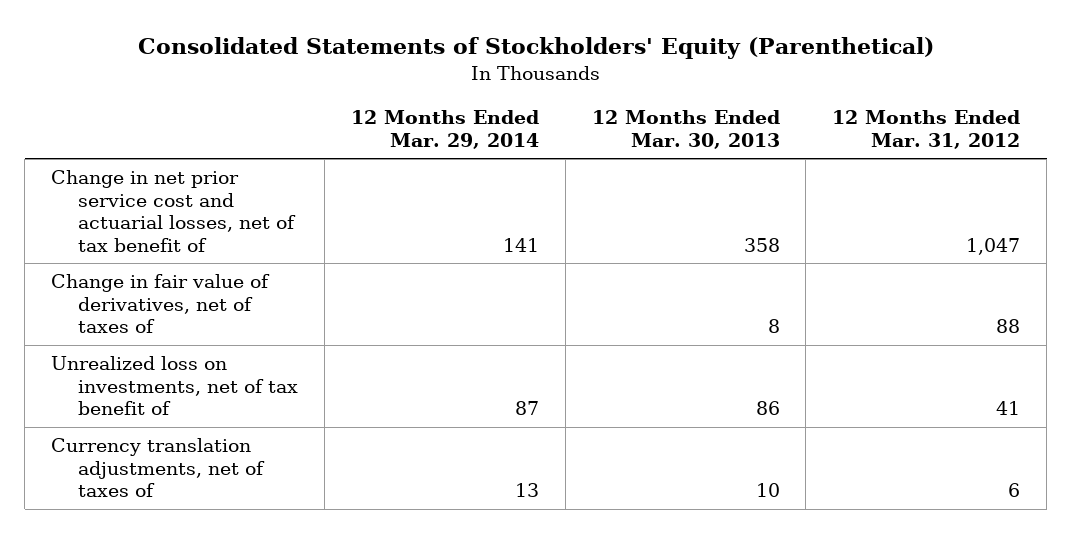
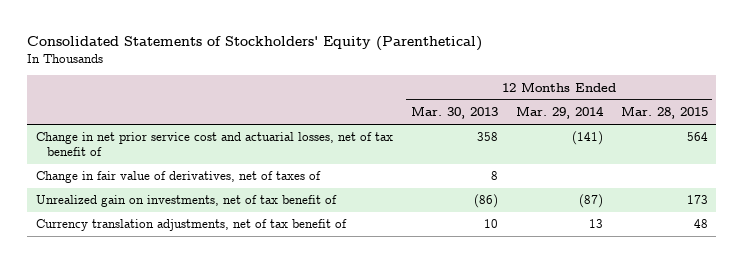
- | 12 Months Ended Mar. 29, 2014 | 12 Months Ended Mar. 30, 2013 | 12 Months Ended Mar. 31, 2012
+ | 12 Months Ended Mar. 30, 2013 | 12 Months Ended Mar. 29, 2014 | 12 Months Ended Mar. 28, 2015
- Change in net prior service cost and actuarial losses, net of tax benefit of | 141 | 358 | 1,047
+ Change in net prior service cost and actuarial losses, net of tax benefit of | 358 | (141) | 564
- Unrealized loss on investments, net of tax benefit of | 87 | 86 | 41
- Currency translation adjustments, net of taxes of | 13 | 10 | 6
+ Unrealized gain on investments, net of tax benefit of | (86) | (87) | 173
+ Currency translation adjustments, net of tax benefit of | 10 | 13 | 48

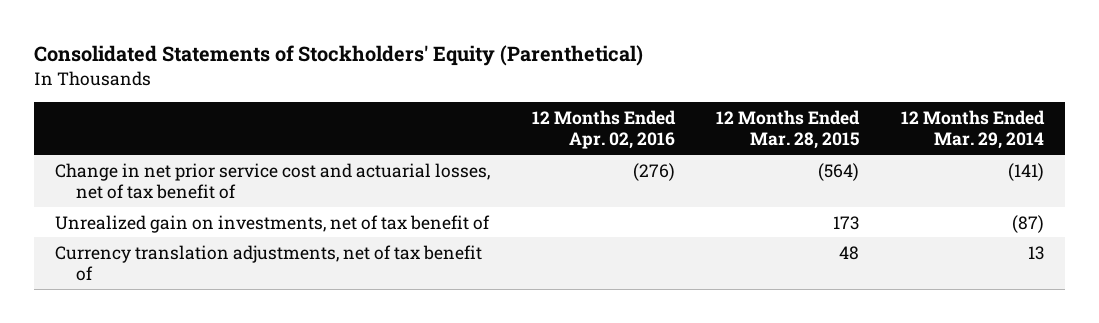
- | 12 Months Ended Mar. 30, 2013 | 12 Months Ended Mar. 29, 2014 | 12 Months Ended Mar. 28, 2015
+ | 12 Months Ended Apr. 02, 2016 | 12 Months Ended Mar. 28, 2015 | 12 Months Ended Mar. 29, 2014
- Change in net prior service cost and actuarial losses, net of tax benefit of | 358 | (141) | 564
- Change in fair value of derivatives, net of taxes of | 8 | |
+ Change in net prior service cost and actuarial losses, net of tax benefit of | (276) | (564) | (141)

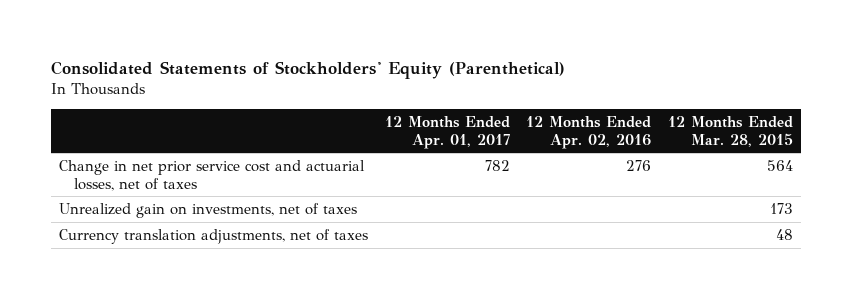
- | 12 Months Ended Apr. 02, 2016 | 12 Months Ended Mar. 28, 2015 | 12 Months Ended Mar. 29, 2014
+ | 12 Months Ended Apr. 01, 2017 | 12 Months Ended Apr. 02, 2016 | 12 Months Ended Mar. 28, 2015
- Change in net prior service cost and actuarial losses, net of tax benefit of | (276) | (564) | (141)
- Unrealized gain on investments, net of tax benefit of | | 173 | (87)
- Currency translation adjustments, net of tax benefit of | | 48 | 13
+ Change in net prior service cost and actuarial losses, net of taxes | 782 | 276 | 564
+ Unrealized gain on investments, net of taxes | | | 173
+ Currency translation adjustments, net of taxes | | | 48

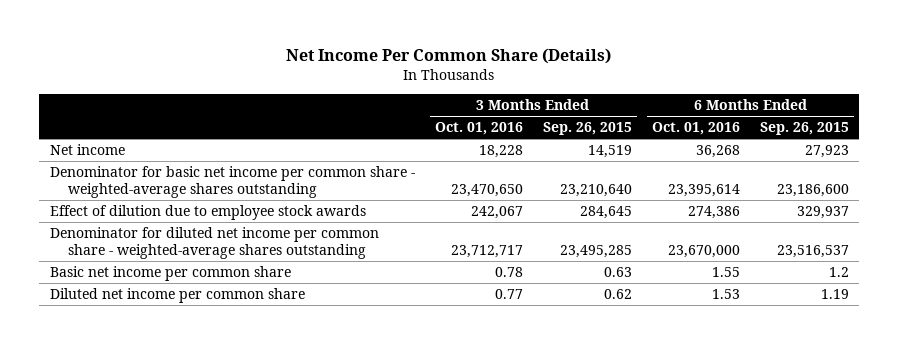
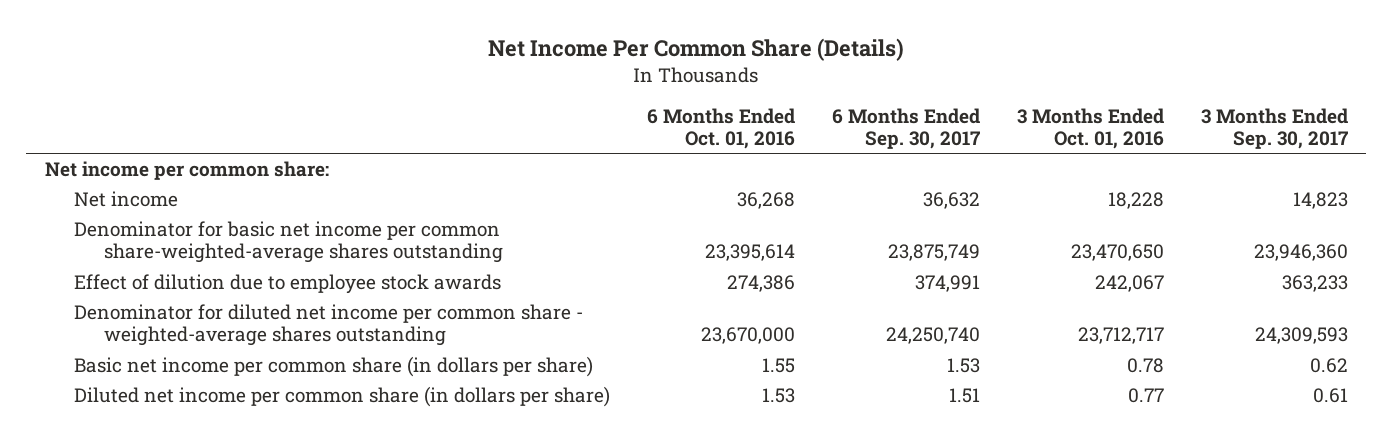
- | 3 Months Ended Oct. 01, 2016 | 3 Months Ended Sep. 26, 2015 | 6 Months Ended Oct. 01, 2016 | 6 Months Ended Sep. 26, 2015
+ | 6 Months Ended Oct. 01, 2016 | 6 Months Ended Sep. 30, 2017 | 3 Months Ended Oct. 01, 2016 | 3 Months Ended Sep. 30, 2017
+ Net income per common share:
- Denominator for basic net income per common share - weighted-average shares outstanding | 23,470,650 | 23,210,640 | 23,395,614 | 23,186,600
+ Denominator for basic net income per common share-weighted-average shares outstanding | 23,395,614 | 23,875,749 | 23,470,650 | 23,946,360
- Basic net income per common share | 0.78 | 0.63 | 1.55 | 1.2
- Diluted net income per common share | 0.77 | 0.62 | 1.53 | 1.19
+ Basic net income per common share (in dollars per share) | 1.55 | 1.53 | 0.78 | 0.62
+ Diluted net income per common share (in dollars per share) | 1.53 | 1.51 | 0.77 | 0.61

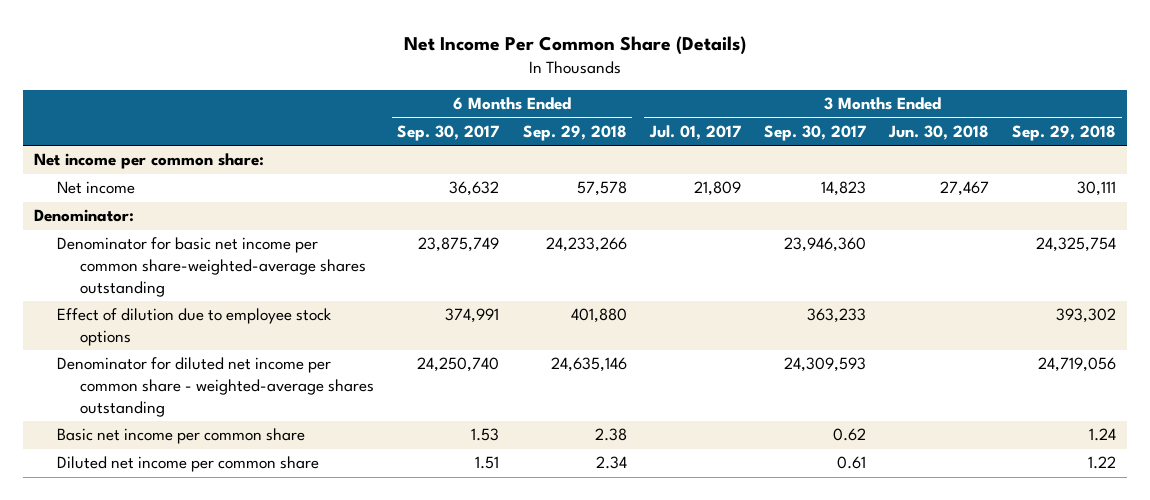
- | 6 Months Ended Oct. 01, 2016 | 6 Months Ended Sep. 30, 2017 | 3 Months Ended Oct. 01, 2016 | 3 Months Ended Sep. 30, 2017
+ | 6 Months Ended Sep. 30, 2017 | 6 Months Ended Sep. 29, 2018 | 3 Months Ended Jul. 01, 2017 | 3 Months Ended Sep. 30, 2017 | 3 Months Ended Jun. 30, 2018 | 3 Months Ended Sep. 29, 2018
+ Denominator:
- Effect of dilution due to employee stock awards | 274,386 | 374,991 | 242,067 | 363,233
+ Effect of dilution due to employee stock options | 374,991 | 401,880 | | 363,233 | | 393,302
- Basic net income per common share (in dollars per share) | 1.55 | 1.53 | 0.78 | 0.62
- Diluted net income per common share (in dollars per share) | 1.53 | 1.51 | 0.77 | 0.61
+ Basic net income per common share | 1.53 | 2.38 | | 0.62 | | 1.24
+ Diluted net income per common share | 1.51 | 2.34 | | 0.61 | | 1.22

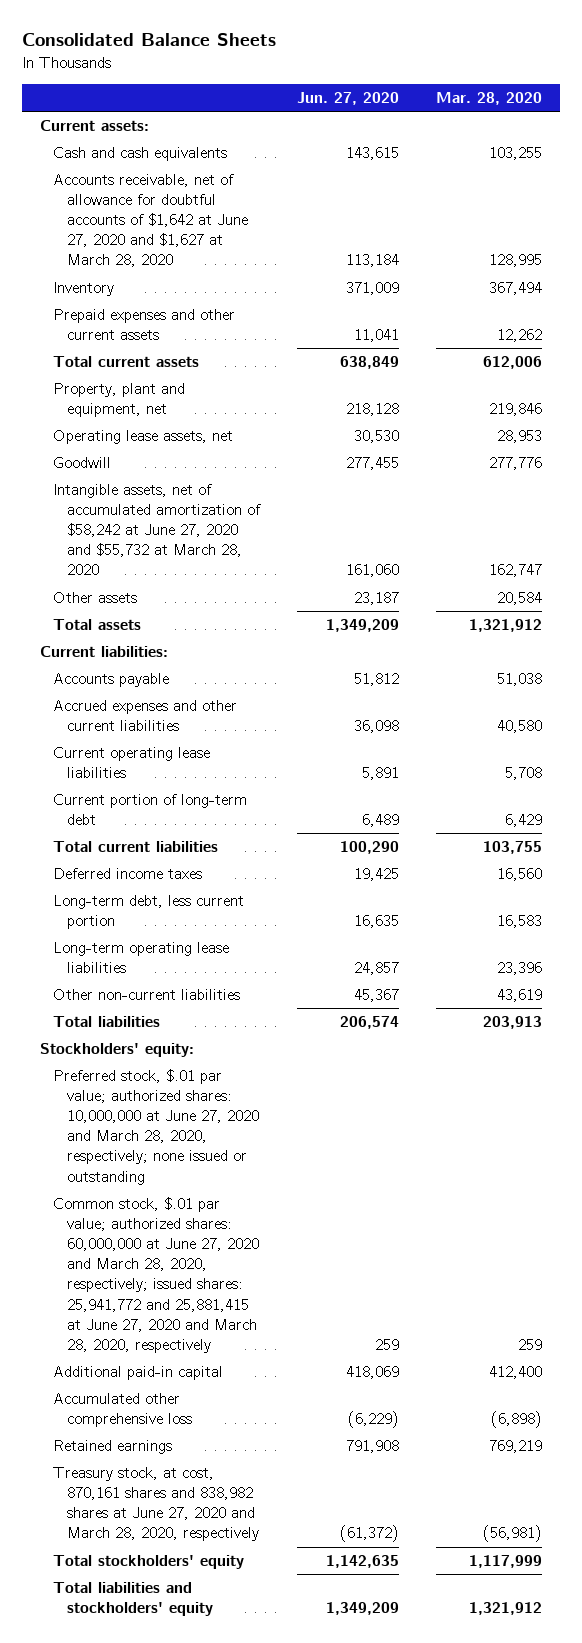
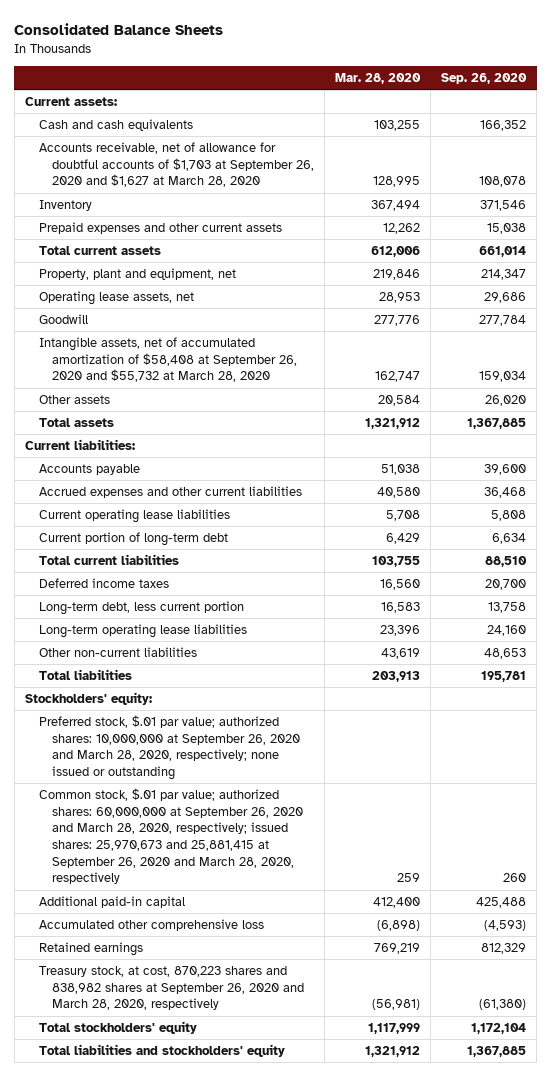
- | Jun. 27, 2020 | Mar. 28, 2020
+ | Mar. 28, 2020 | Sep. 26, 2020
- Accounts receivable, net of allowance for doubtful accounts of $1,642 at June 27, 2020 and $1,627 at March 28, 2020 | 113,184 | 128,995
+ Accounts receivable, net of allowance for doubtful accounts of $1,703 at September 26, 2020 and $1,627 at March 28, 2020 | 128,995 | 108,078
- Intangible assets, net of accumulated amortization of $58,242 at June 27, 2020 and $55,732 at March 28, 2020 | 161,060 | 162,747
+ Intangible assets, net of accumulated amortization of $58,408 at September 26, 2020 and $55,732 at March 28, 2020 | 162,747 | 159,034
- Preferred stock, $.01 par value; authorized shares: 10,000,000 at June 27, 2020 and March 28, 2020, respectively; none issued or outstanding
- Common stock, $.01 par value; authorized shares: 60,000,000 at June 27, 2020 and March 28, 2020, respectively; issued shares: 25,941,772 and 25,881,415 at June 27, 2020 and March 28, 2020, respectively | 259 | 259
+ Preferred stock, $.01 par value; authorized shares: 10,000,000 at September 26, 2020 and March 28, 2020, respectively; none issued or outstanding
+ Common stock, $.01 par value; authorized shares: 60,000,000 at September 26, 2020 and March 28, 2020, respectively; issued shares: 25,970,673 and 25,881,415 at September 26, 2020 and March 28, 2020, respectively | 259 | 260
- Treasury stock, at cost, 870,161 shares and 838,982 shares at June 27, 2020 and March 28, 2020, respectively | (61,372) | (56,981)
+ Treasury stock, at cost, 870,223 shares and 838,982 shares at September 26, 2020 and March 28, 2020, respectively | (56,981) | (61,380)

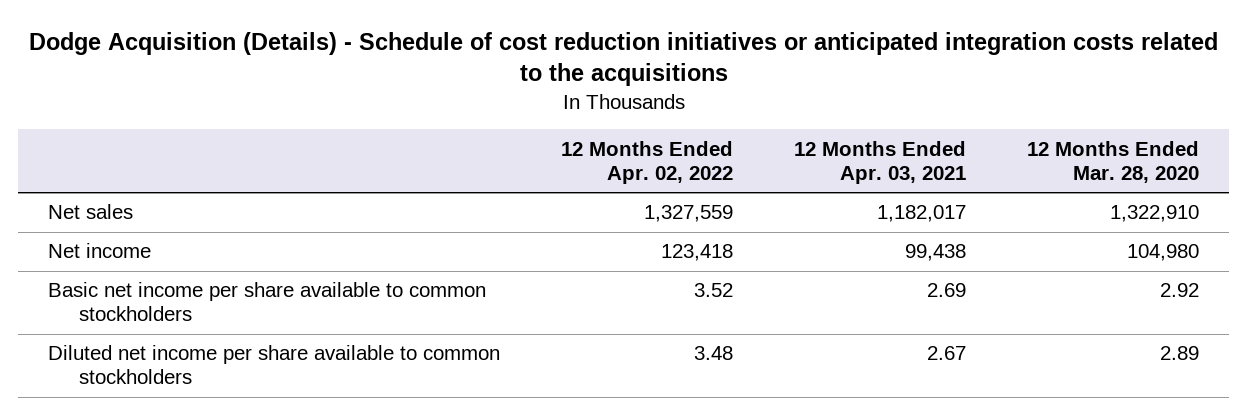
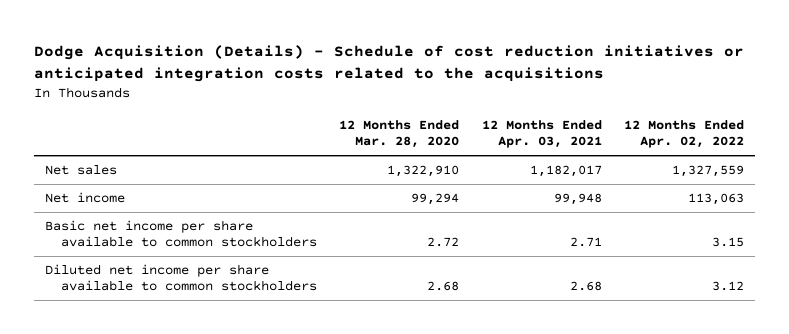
- | 12 Months Ended Apr. 02, 2022 | 12 Months Ended Apr. 03, 2021 | 12 Months Ended Mar. 28, 2020
+ | 12 Months Ended Mar. 28, 2020 | 12 Months Ended Apr. 03, 2021 | 12 Months Ended Apr. 02, 2022
- Net income | 123,418 | 99,438 | 104,980
- Basic net income per share available to common stockholders | 3.52 | 2.69 | 2.92
- Diluted net income per share available to common stockholders | 3.48 | 2.67 | 2.89
+ Net income | 99,294 | 99,948 | 113,063
+ Basic net income per share available to common stockholders | 2.72 | 2.71 | 3.15
+ Diluted net income per share available to common stockholders | 2.68 | 2.68 | 3.12

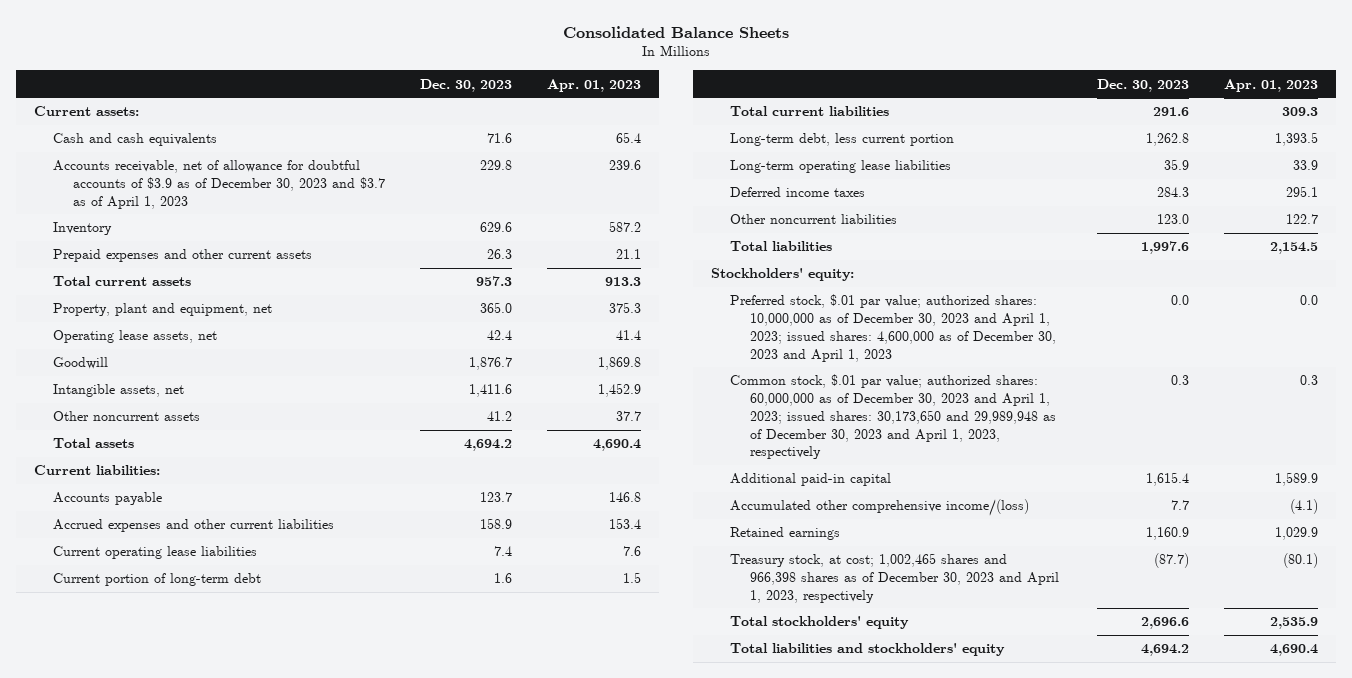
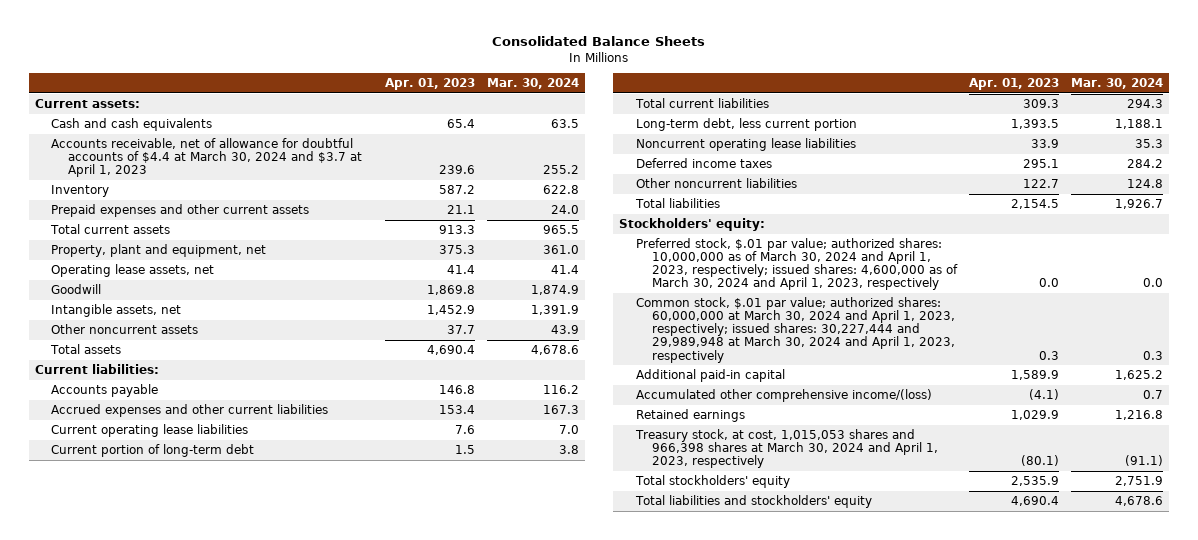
- | Dec. 30, 2023 | Apr. 01, 2023
+ | Apr. 01, 2023 | Mar. 30, 2024
- Accounts receivable, net of allowance for doubtful accounts of $3.9 as of December 30, 2023 and $3.7 as of April 1, 2023 | 229.8 | 239.6
+ Accounts receivable, net of allowance for doubtful accounts of $4.4 at March 30, 2024 and $3.7 at April 1, 2023 | 239.6 | 255.2
- Long-term operating lease liabilities | 35.9 | 33.9
+ Noncurrent operating lease liabilities | 33.9 | 35.3
- Preferred stock, $.01 par value; authorized shares: 10,000,000 as of December 30, 2023 and April 1, 2023; issued shares: 4,600,000 as of December 30, 2023 and April 1, 2023 | 0.0 | 0.0
- Common stock, $.01 par value; authorized shares: 60,000,000 as of December 30, 2023 and April 1, 2023; issued shares: 30,173,650 and 29,989,948 as of December 30, 2023 and April 1, 2023, respectively | 0.3 | 0.3
+ Preferred stock, $.01 par value; authorized shares: 10,000,000 as of March 30, 2024 and April 1, 2023, respectively; issued shares: 4,600,000 as of March 30, 2024 and April 1, 2023, respectively | 0.0 | 0.0
+ Common stock, $.01 par value; authorized shares: 60,000,000 at March 30, 2024 and April 1, 2023, respectively; issued shares: 30,227,444 and 29,989,948 at March 30, 2024 and April 1, 2023, respectively | 0.3 | 0.3
- Treasury stock, at cost; 1,002,465 shares and 966,398 shares as of December 30, 2023 and April 1, 2023, respectively | (87.7) | (80.1)
+ Treasury stock, at cost, 1,015,053 shares and 966,398 shares at March 30, 2024 and April 1, 2023, respectively | (80.1) | (91.1)

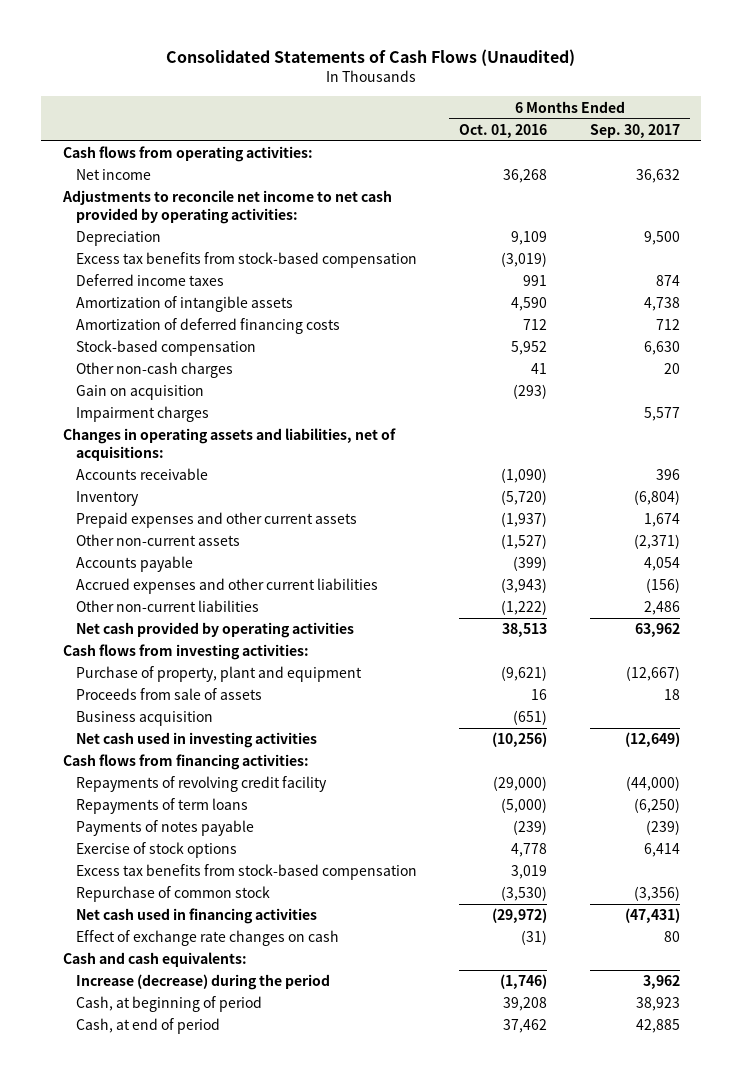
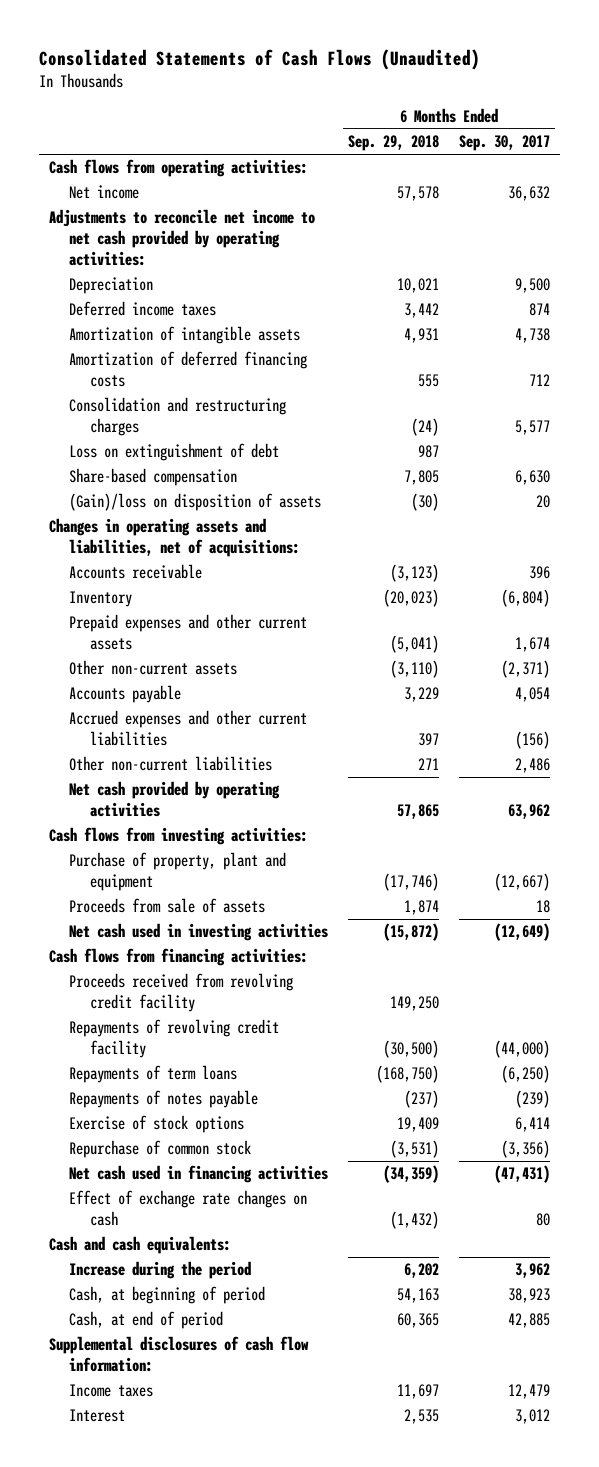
- | 6 Months Ended Oct. 01, 2016 | 6 Months Ended Sep. 30, 2017
+ | 6 Months Ended Sep. 29, 2018 | 6 Months Ended Sep. 30, 2017
- Excess tax benefits from stock-based compensation | (3,019) |
- Stock-based compensation | 5,952 | 6,630
- Other non-cash charges | 41 | 20
- Gain on acquisition | (293) |
- Impairment charges | | 5,577
+ Consolidation and restructuring charges | (24) | 5,577
+ Loss on extinguishment of debt | 987 |
+ Share-based compensation | 7,805 | 6,630
+ (Gain)/loss on disposition of assets | (30) | 20
- Business acquisition | (651) |
+ Proceeds received from revolving credit facility | 149,250 |
- Payments of notes payable | (239) | (239)
+ Repayments of notes payable | (237) | (239)
- Excess tax benefits from stock-based compensation | 3,019 |
- Increase (decrease) during the period | (1,746) | 3,962
+ Increase during the period | 6,202 | 3,962
+ Supplemental disclosures of cash flow information:
+ Income taxes | 11,697 | 12,479
+ Interest | 2,535 | 3,012

